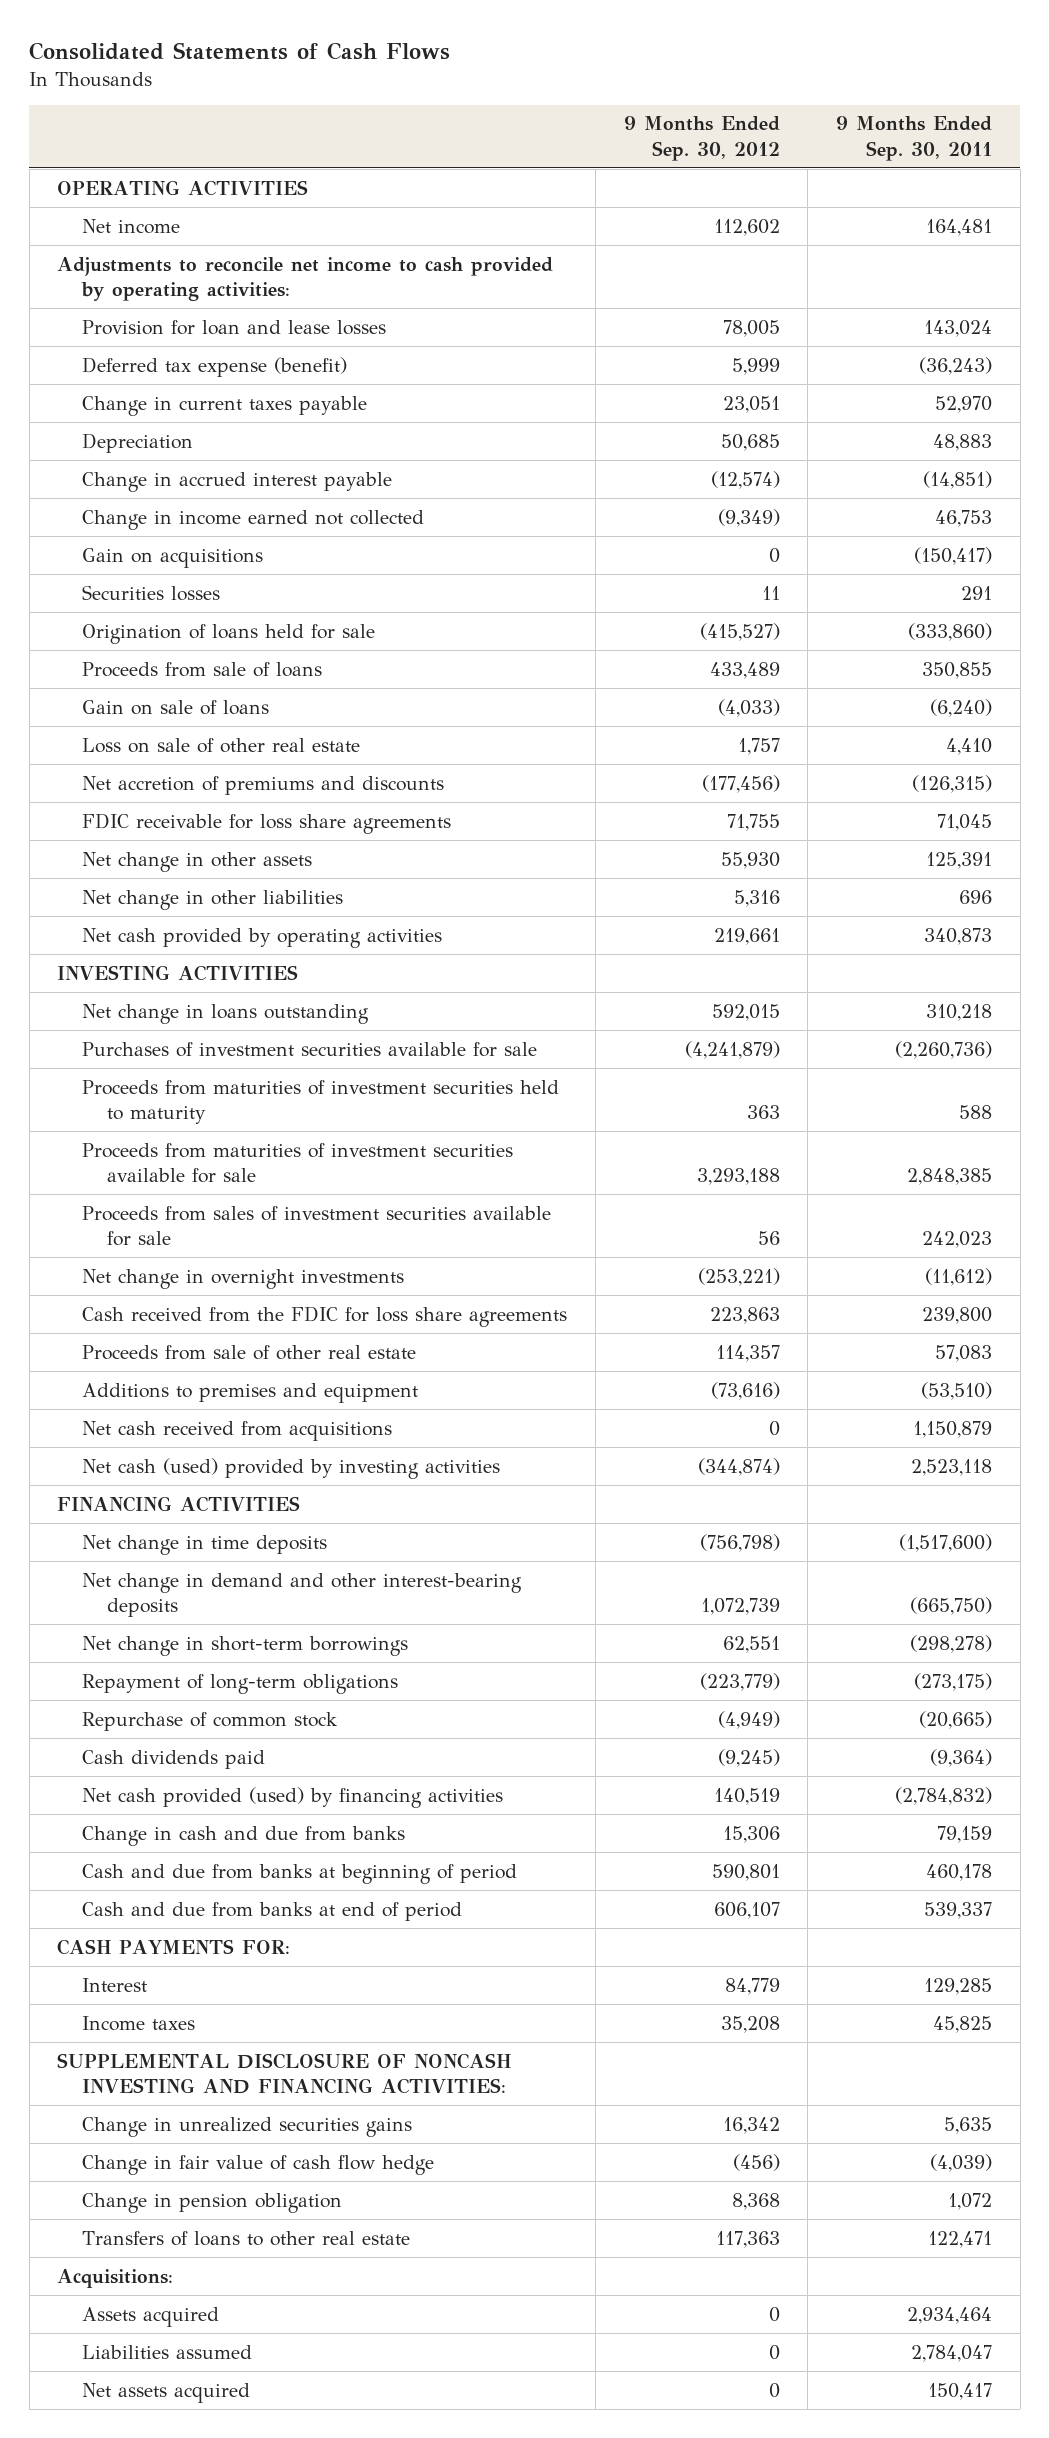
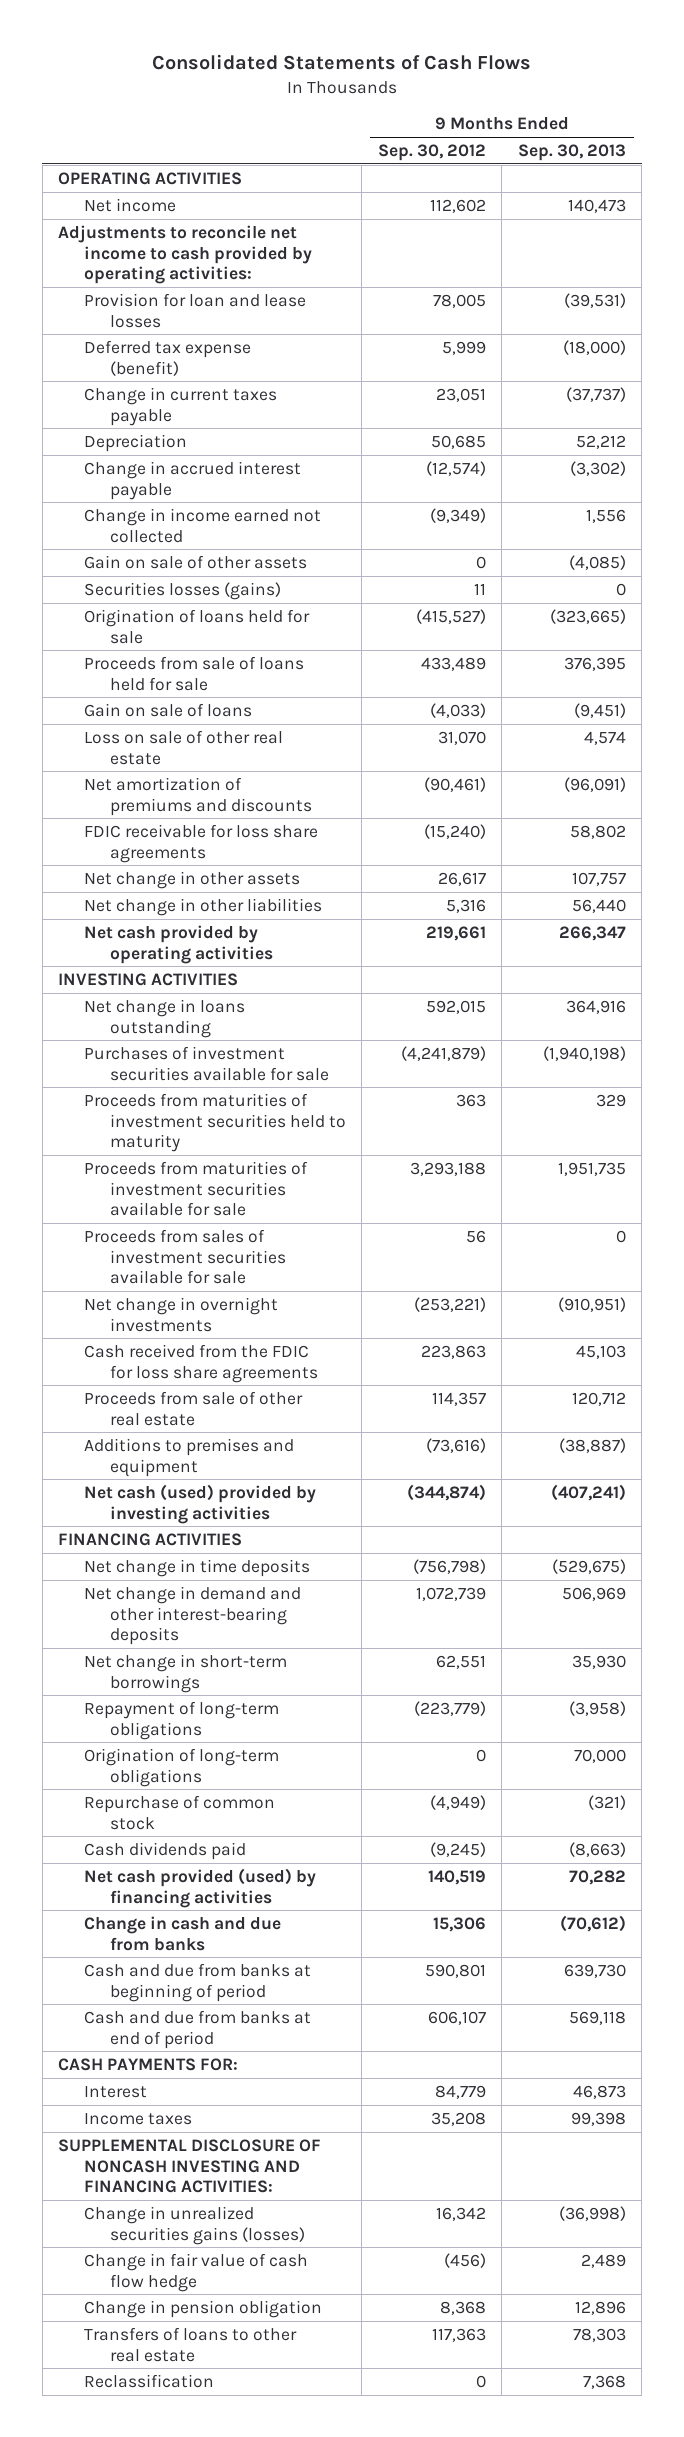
- | 9 Months Ended Sep. 30, 2012 | 9 Months Ended Sep. 30, 2011
+ | 9 Months Ended Sep. 30, 2012 | 9 Months Ended Sep. 30, 2013
- Gain on acquisitions | 0 | (150,417)
- Securities losses | 11 | 291
+ Gain on sale of other assets | 0 | (4,085)
+ Securities losses (gains) | 11 | 0
- Proceeds from sale of loans | 433,489 | 350,855
+ Proceeds from sale of loans held for sale | 433,489 | 376,395
- Loss on sale of other real estate | 1,757 | 4,410
- Net accretion of premiums and discounts | (177,456) | (126,315)
- FDIC receivable for loss share agreements | 71,755 | 71,045
- Net change in other assets | 55,930 | 125,391
+ Loss on sale of other real estate | 31,070 | 4,574
+ Net amortization of premiums and discounts | (90,461) | (96,091)
+ FDIC receivable for loss share agreements | (15,240) | 58,802
+ Net change in other assets | 26,617 | 107,757
- Net cash received from acquisitions | 0 | 1,150,879
+ Origination of long-term obligations | 0 | 70,000
- Change in unrealized securities gains | 16,342 | 5,635
+ Change in unrealized securities gains (losses) | 16,342 | (36,998)
- Acquisitions:
- Assets acquired | 0 | 2,934,464
- Liabilities assumed | 0 | 2,784,047
- Net assets acquired | 0 | 150,417
+ Reclassification | 0 | 7,368

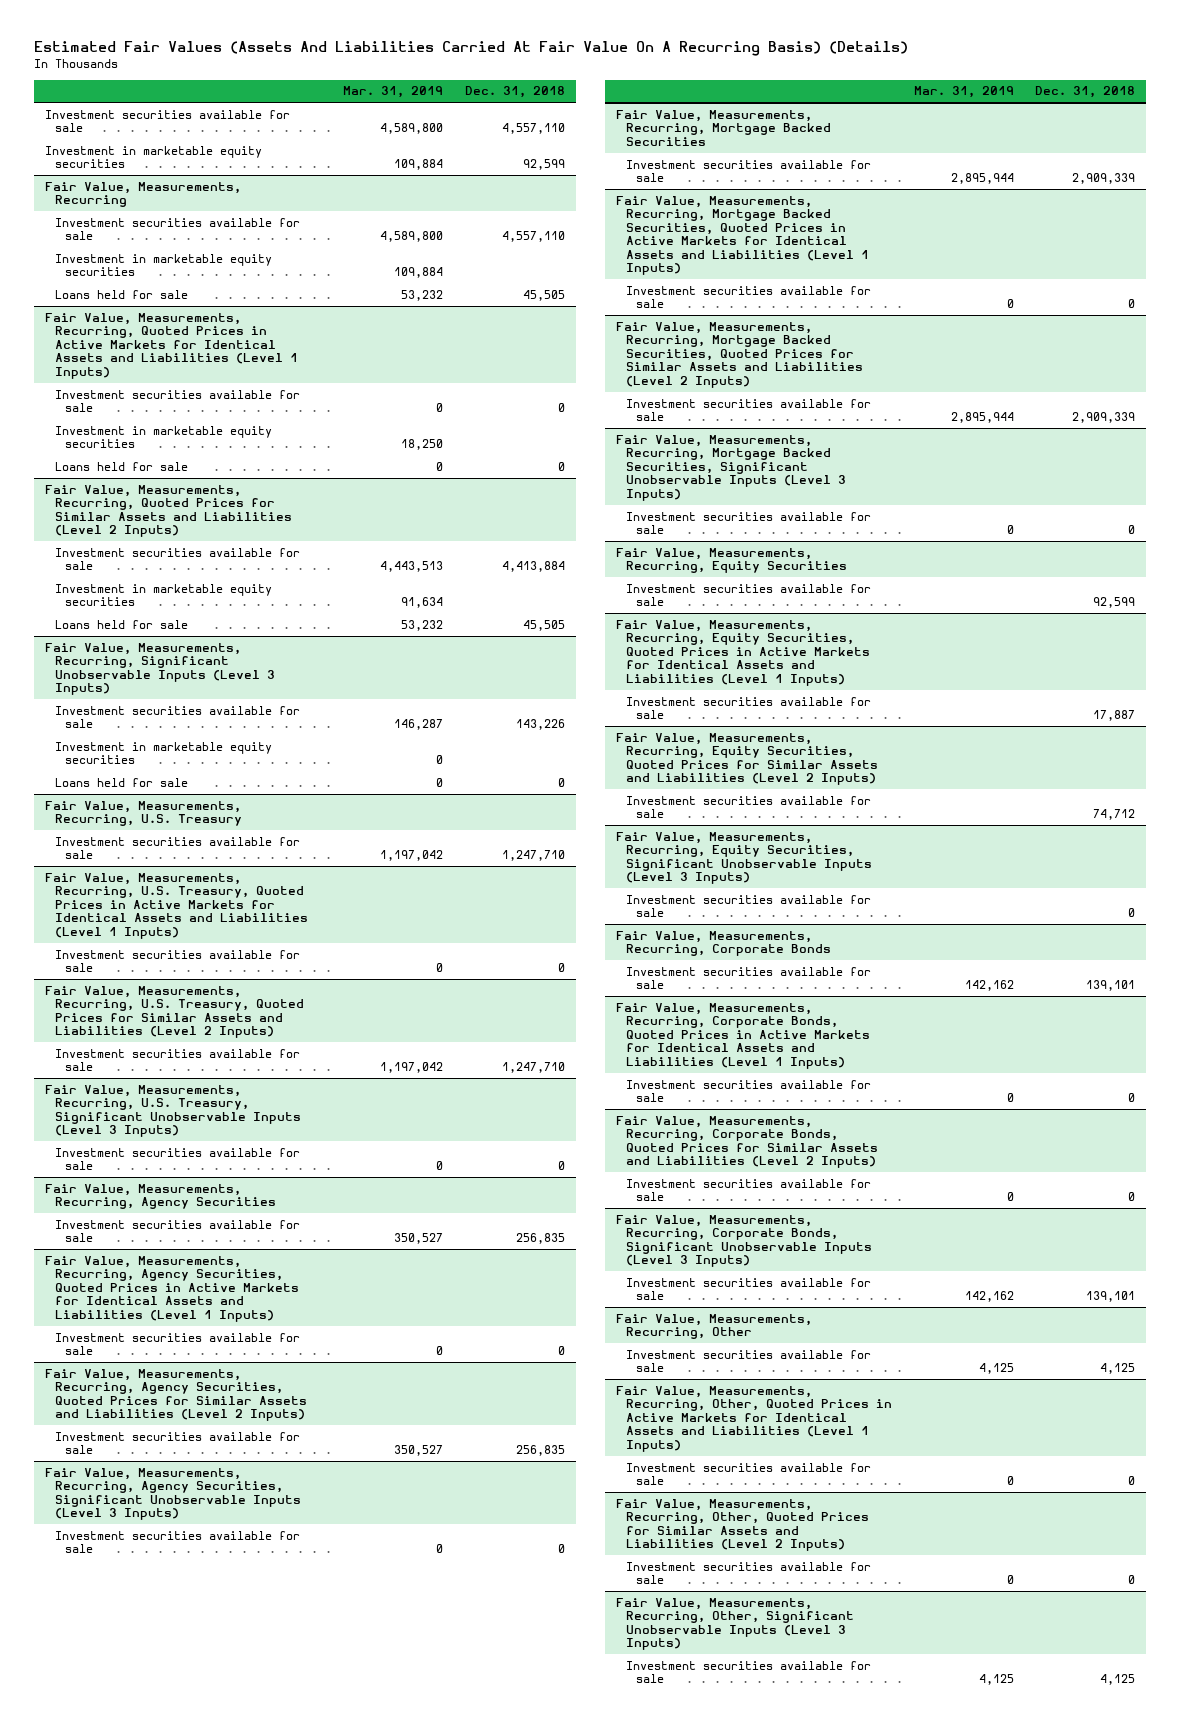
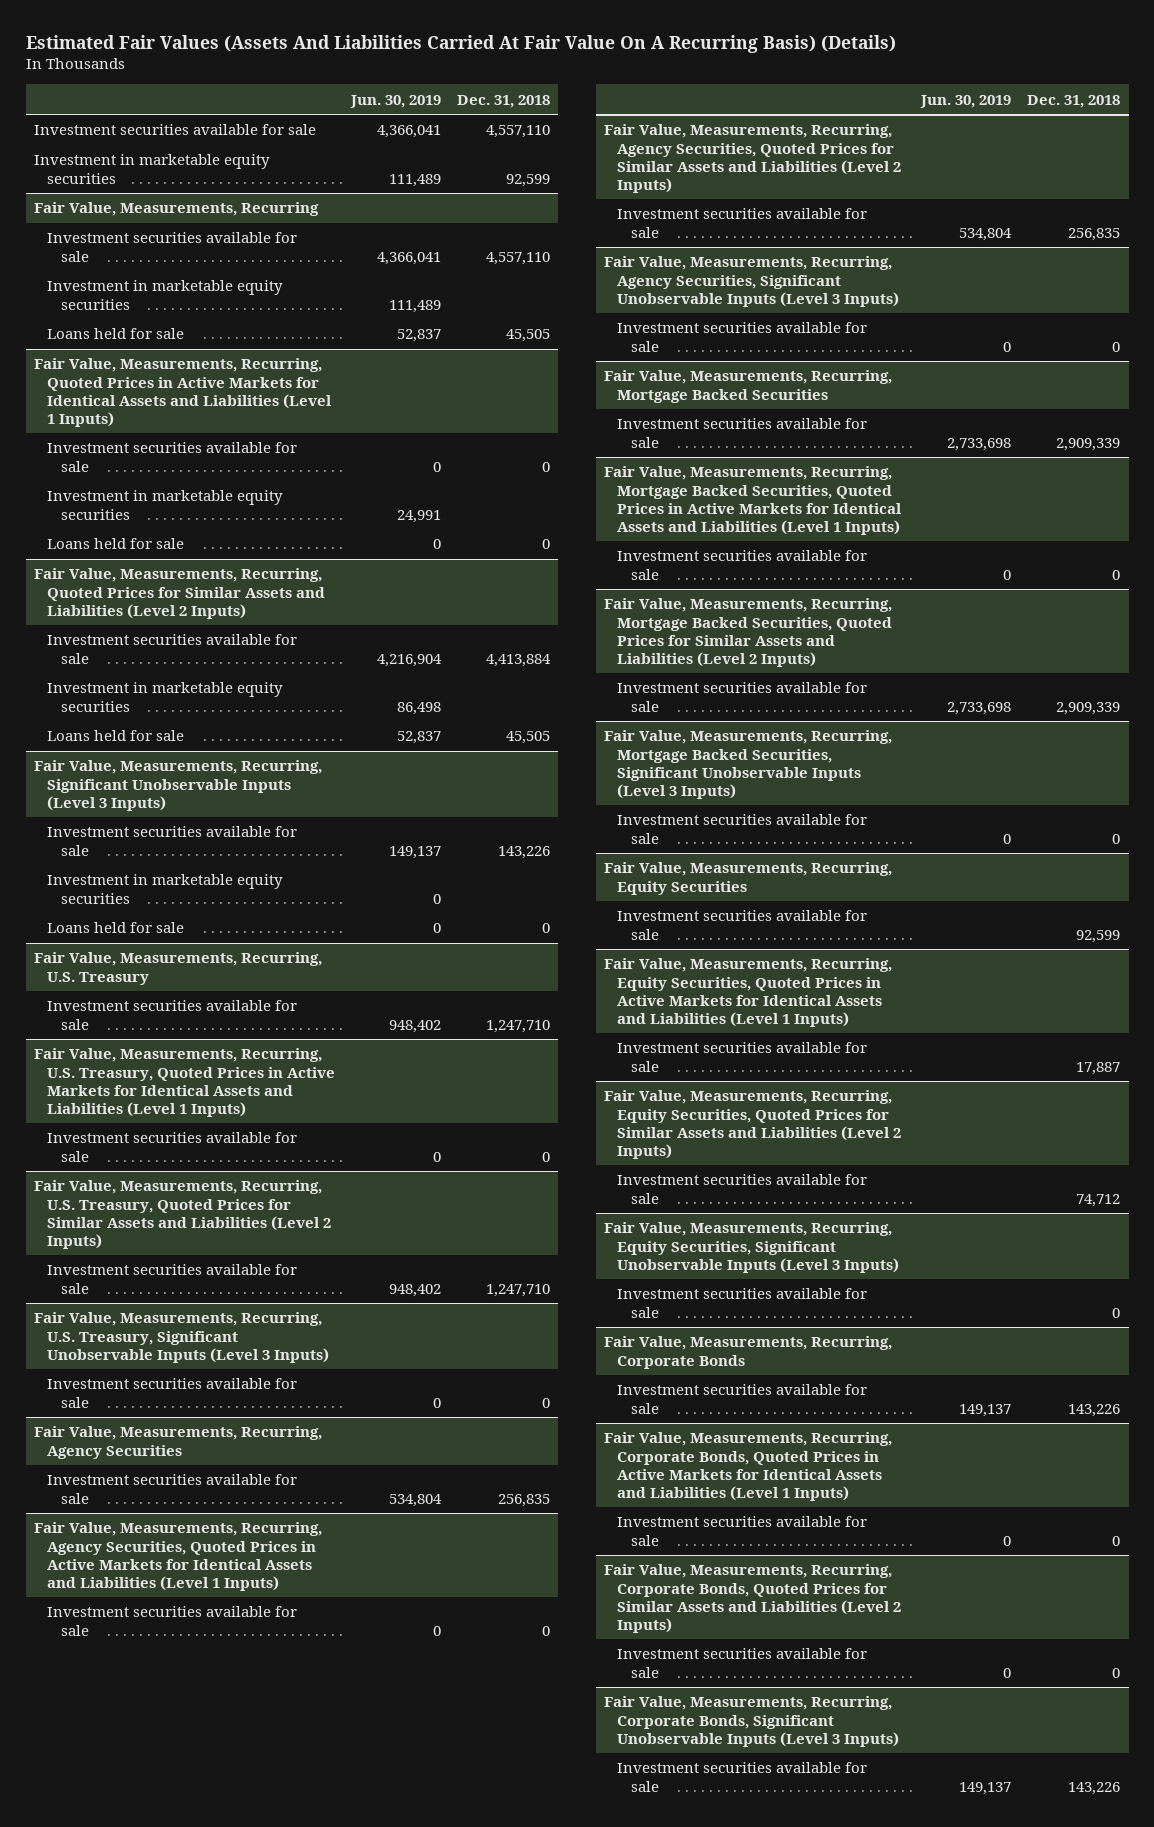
- | Mar. 31, 2019 | Dec. 31, 2018
+ | Jun. 30, 2019 | Dec. 31, 2018
@ Fair Value, Measurements, Recurring, Corporate Bonds
- Investment securities available for sale | 142,162 | 139,101
+ Investment securities available for sale | 149,137 | 143,226
@ Fair Value, Measurements, Recurring, Corporate Bonds, Significant Unobservable Inputs (Level 3 Inputs)
- Investment securities available for sale | 142,162 | 139,101
- Fair Value, Measurements, Recurring, Other
- Investment securities available for sale | 4,125 | 4,125
- Fair Value, Measurements, Recurring, Other, Quoted Prices in Active Markets for Identical Assets and Liabilities (Level 1 Inputs)
- Investment securities available for sale | 0 | 0
- Fair Value, Measurements, Recurring, Other, Quoted Prices for Similar Assets and Liabilities (Level 2 Inputs)
- Investment securities available for sale | 0 | 0
- Fair Value, Measurements, Recurring, Other, Significant Unobservable Inputs (Level 3 Inputs)
- Investment securities available for sale | 4,125 | 4,125
@ Fair Value, Measurements, Recurring, Corporate Bonds, Significant Unobservable Inputs (Level 3 Inputs)
+ Investment securities available for sale | 149,137 | 143,226

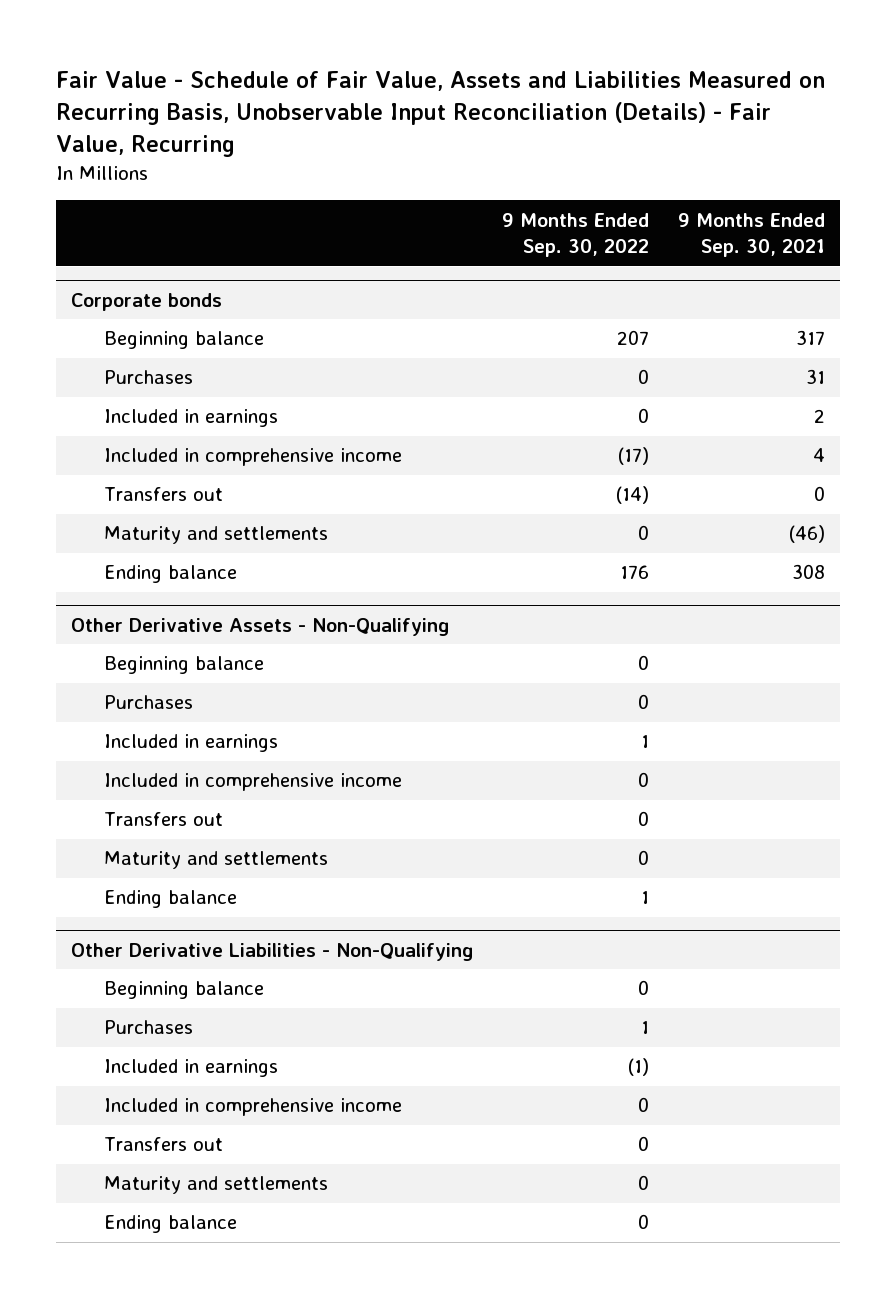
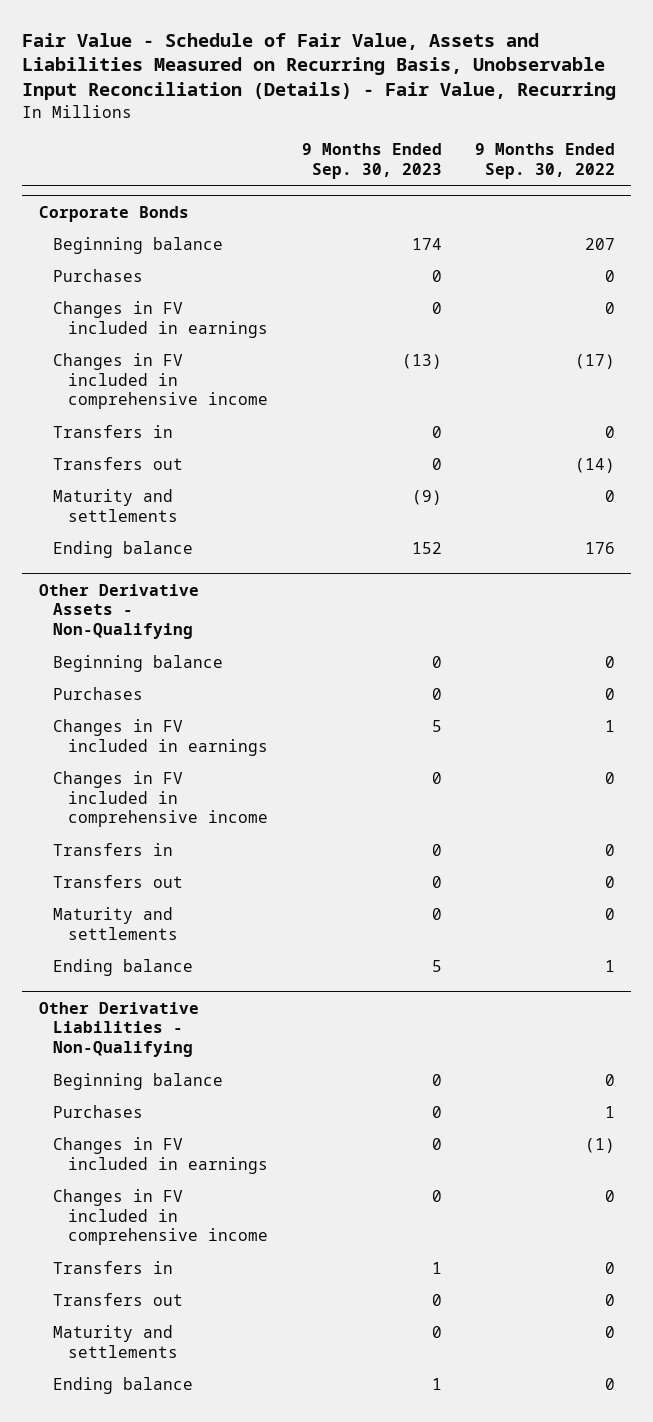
- | 9 Months Ended Sep. 30, 2022 | 9 Months Ended Sep. 30, 2021
+ | 9 Months Ended Sep. 30, 2023 | 9 Months Ended Sep. 30, 2022
- Corporate bonds
+ Corporate Bonds
- Included in earnings | 0 | 2
- Included in comprehensive income | (17) | 4
+ Changes in FV included in earnings | 0 | 0
+ Changes in FV included in comprehensive income | (13) | (17)
+ Transfers in | 0 | 0
@ Other Derivative Assets - Non-Qualifying
- Included in earnings | 1 |
- Included in comprehensive income | 0 |
+ Changes in FV included in earnings | 5 | 1
+ Changes in FV included in comprehensive income | 0 | 0
+ Transfers in | 0 | 0
@ Other Derivative Liabilities - Non-Qualifying
- Included in earnings | (1) |
- Included in comprehensive income | 0 |
+ Changes in FV included in earnings | 0 | (1)
+ Changes in FV included in comprehensive income | 0 | 0
+ Transfers in | 1 | 0

